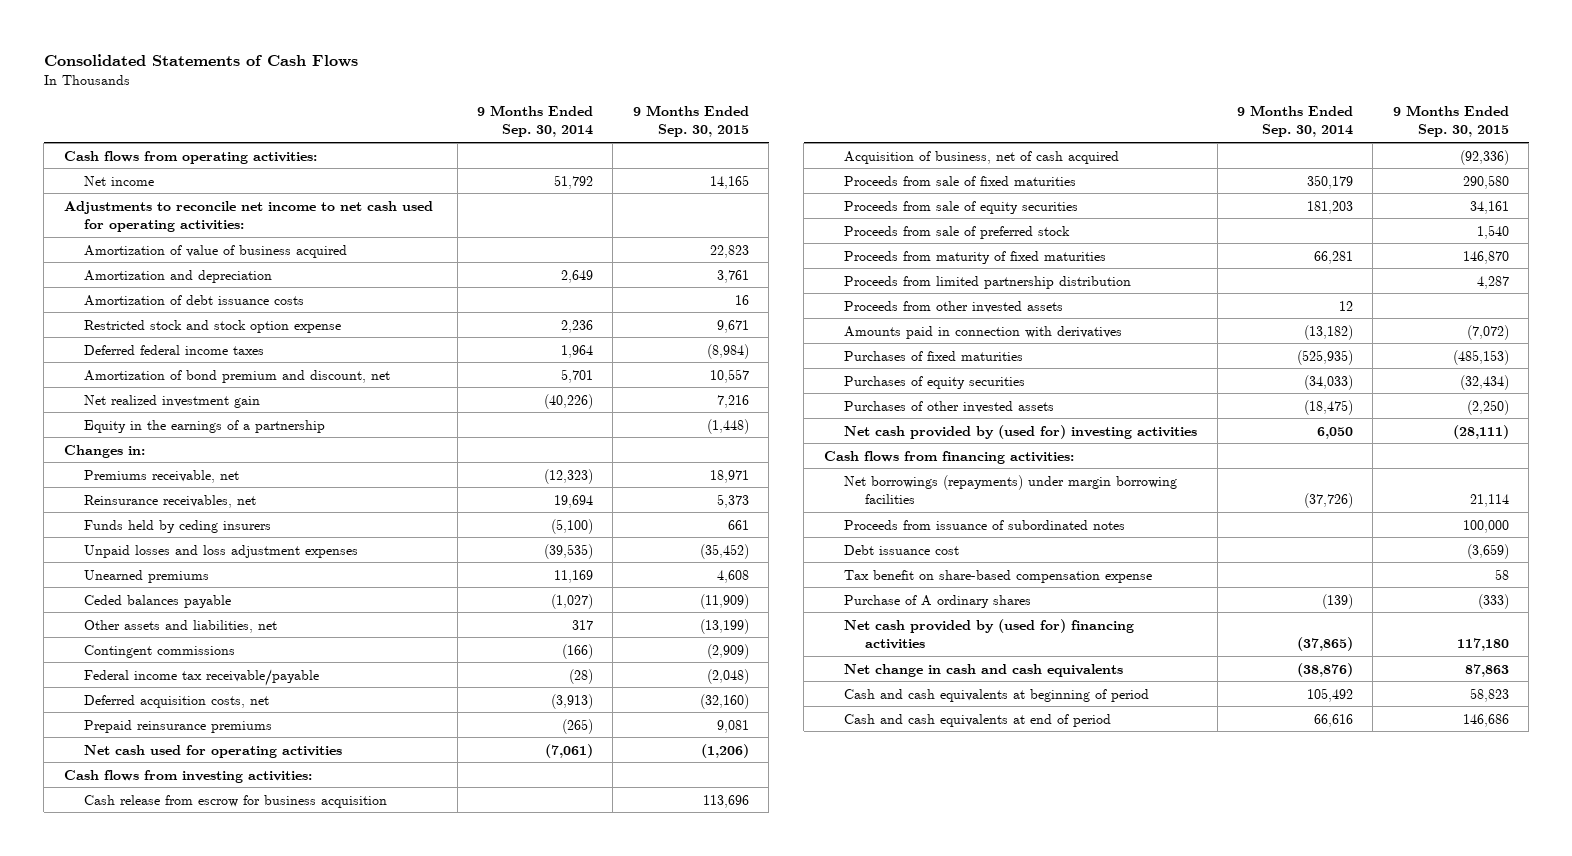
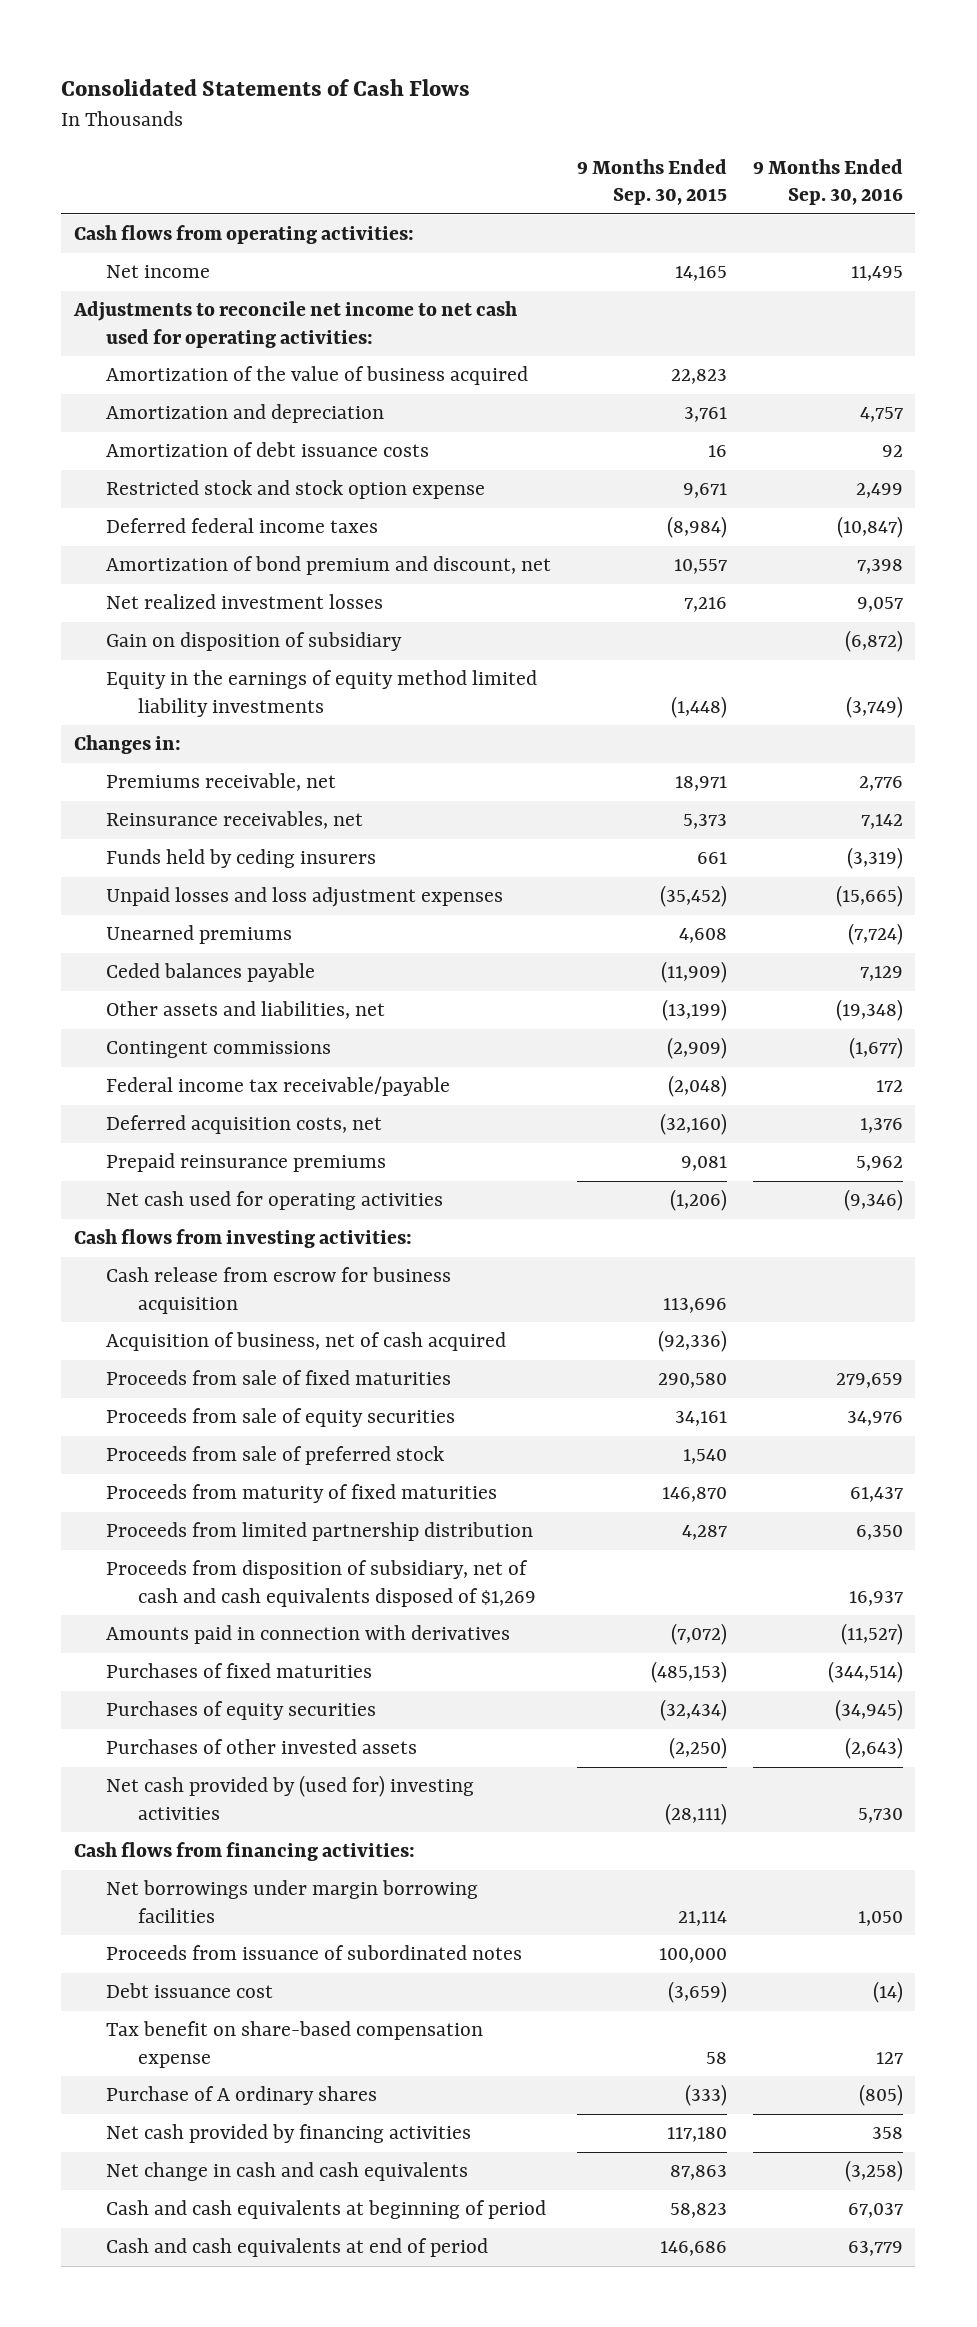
- | 9 Months Ended Sep. 30, 2014 | 9 Months Ended Sep. 30, 2015
+ | 9 Months Ended Sep. 30, 2015 | 9 Months Ended Sep. 30, 2016
- Amortization of value of business acquired | | 22,823
+ Amortization of the value of business acquired | 22,823 |
- Net realized investment gain | (40,226) | 7,216
- Equity in the earnings of a partnership | | (1,448)
+ Net realized investment losses | 7,216 | 9,057
+ Gain on disposition of subsidiary | | (6,872)
+ Equity in the earnings of equity method limited liability investments | (1,448) | (3,749)
- Proceeds from other invested assets | 12 |
+ Proceeds from disposition of subsidiary, net of cash and cash equivalents disposed of $1,269 | | 16,937
- Net borrowings (repayments) under margin borrowing facilities | (37,726) | 21,114
+ Net borrowings under margin borrowing facilities | 21,114 | 1,050
- Net cash provided by (used for) financing activities | (37,865) | 117,180
+ Net cash provided by financing activities | 117,180 | 358

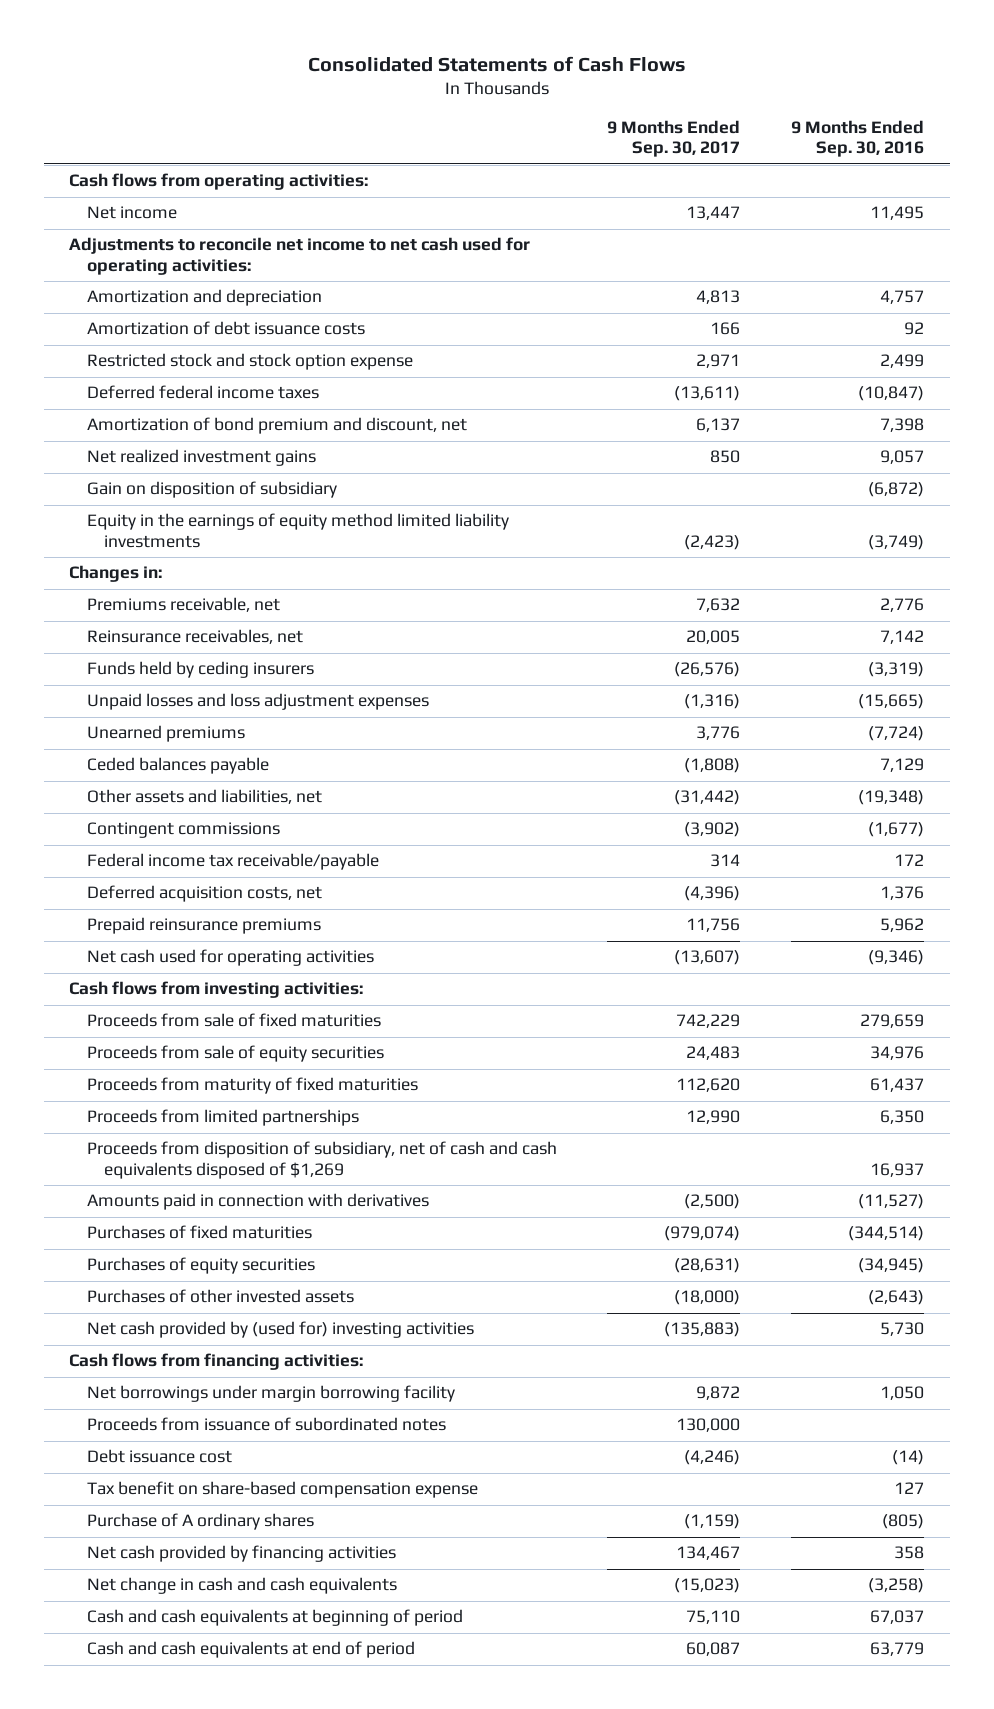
- | 9 Months Ended Sep. 30, 2015 | 9 Months Ended Sep. 30, 2016
+ | 9 Months Ended Sep. 30, 2017 | 9 Months Ended Sep. 30, 2016
- Amortization of the value of business acquired | 22,823 |
- Net realized investment losses | 7,216 | 9,057
+ Net realized investment gains | 850 | 9,057
- Cash release from escrow for business acquisition | 113,696 |
- Acquisition of business, net of cash acquired | (92,336) |
- Proceeds from sale of preferred stock | 1,540 |
- Proceeds from limited partnership distribution | 4,287 | 6,350
+ Proceeds from limited partnerships | 12,990 | 6,350
- Net borrowings under margin borrowing facilities | 21,114 | 1,050
+ Net borrowings under margin borrowing facility | 9,872 | 1,050

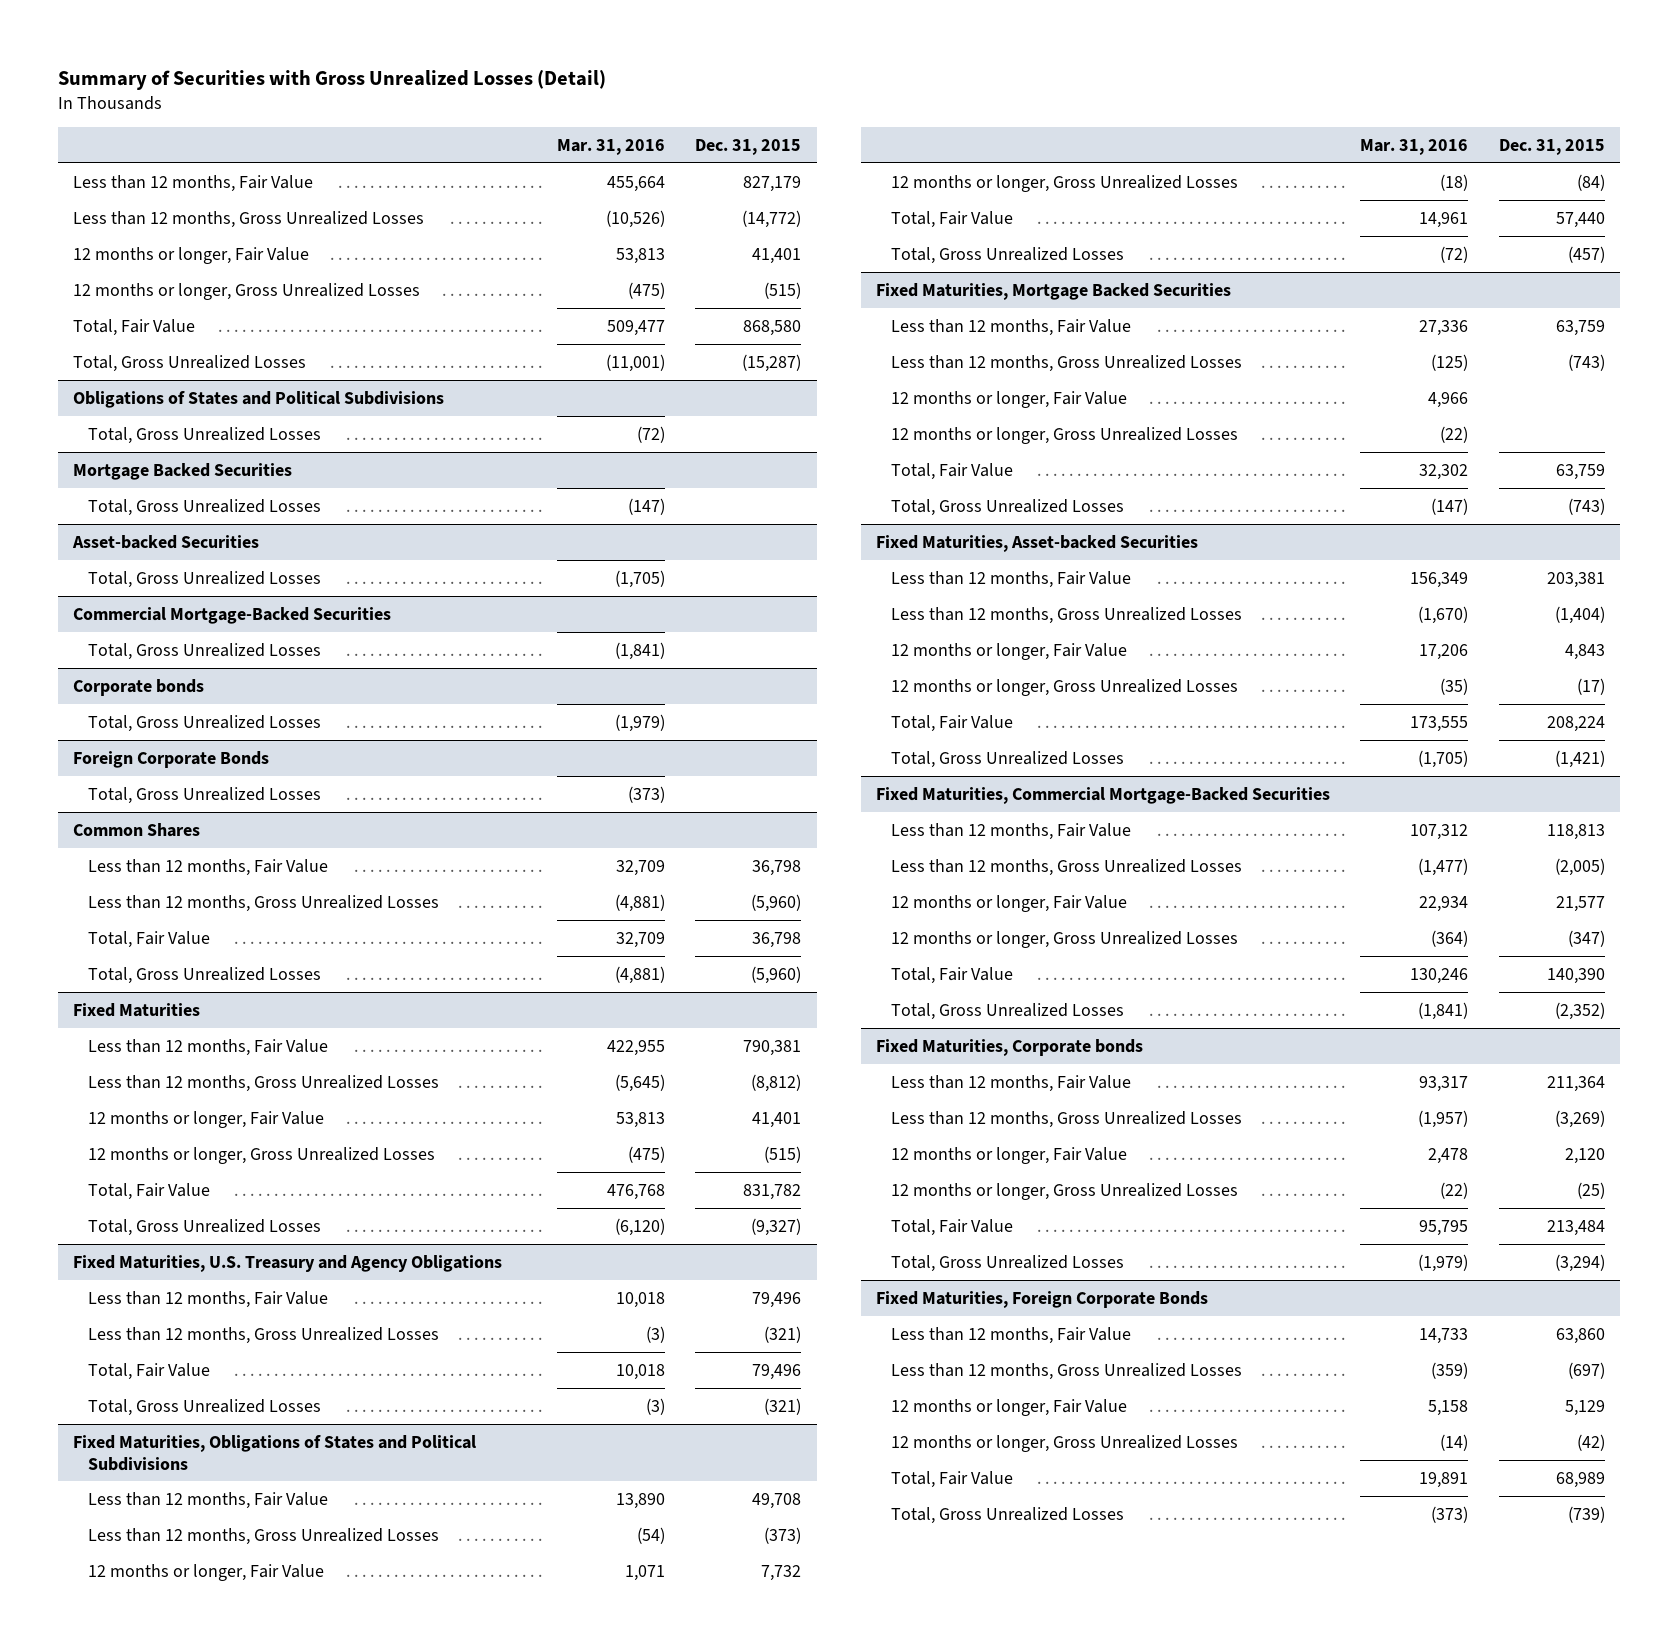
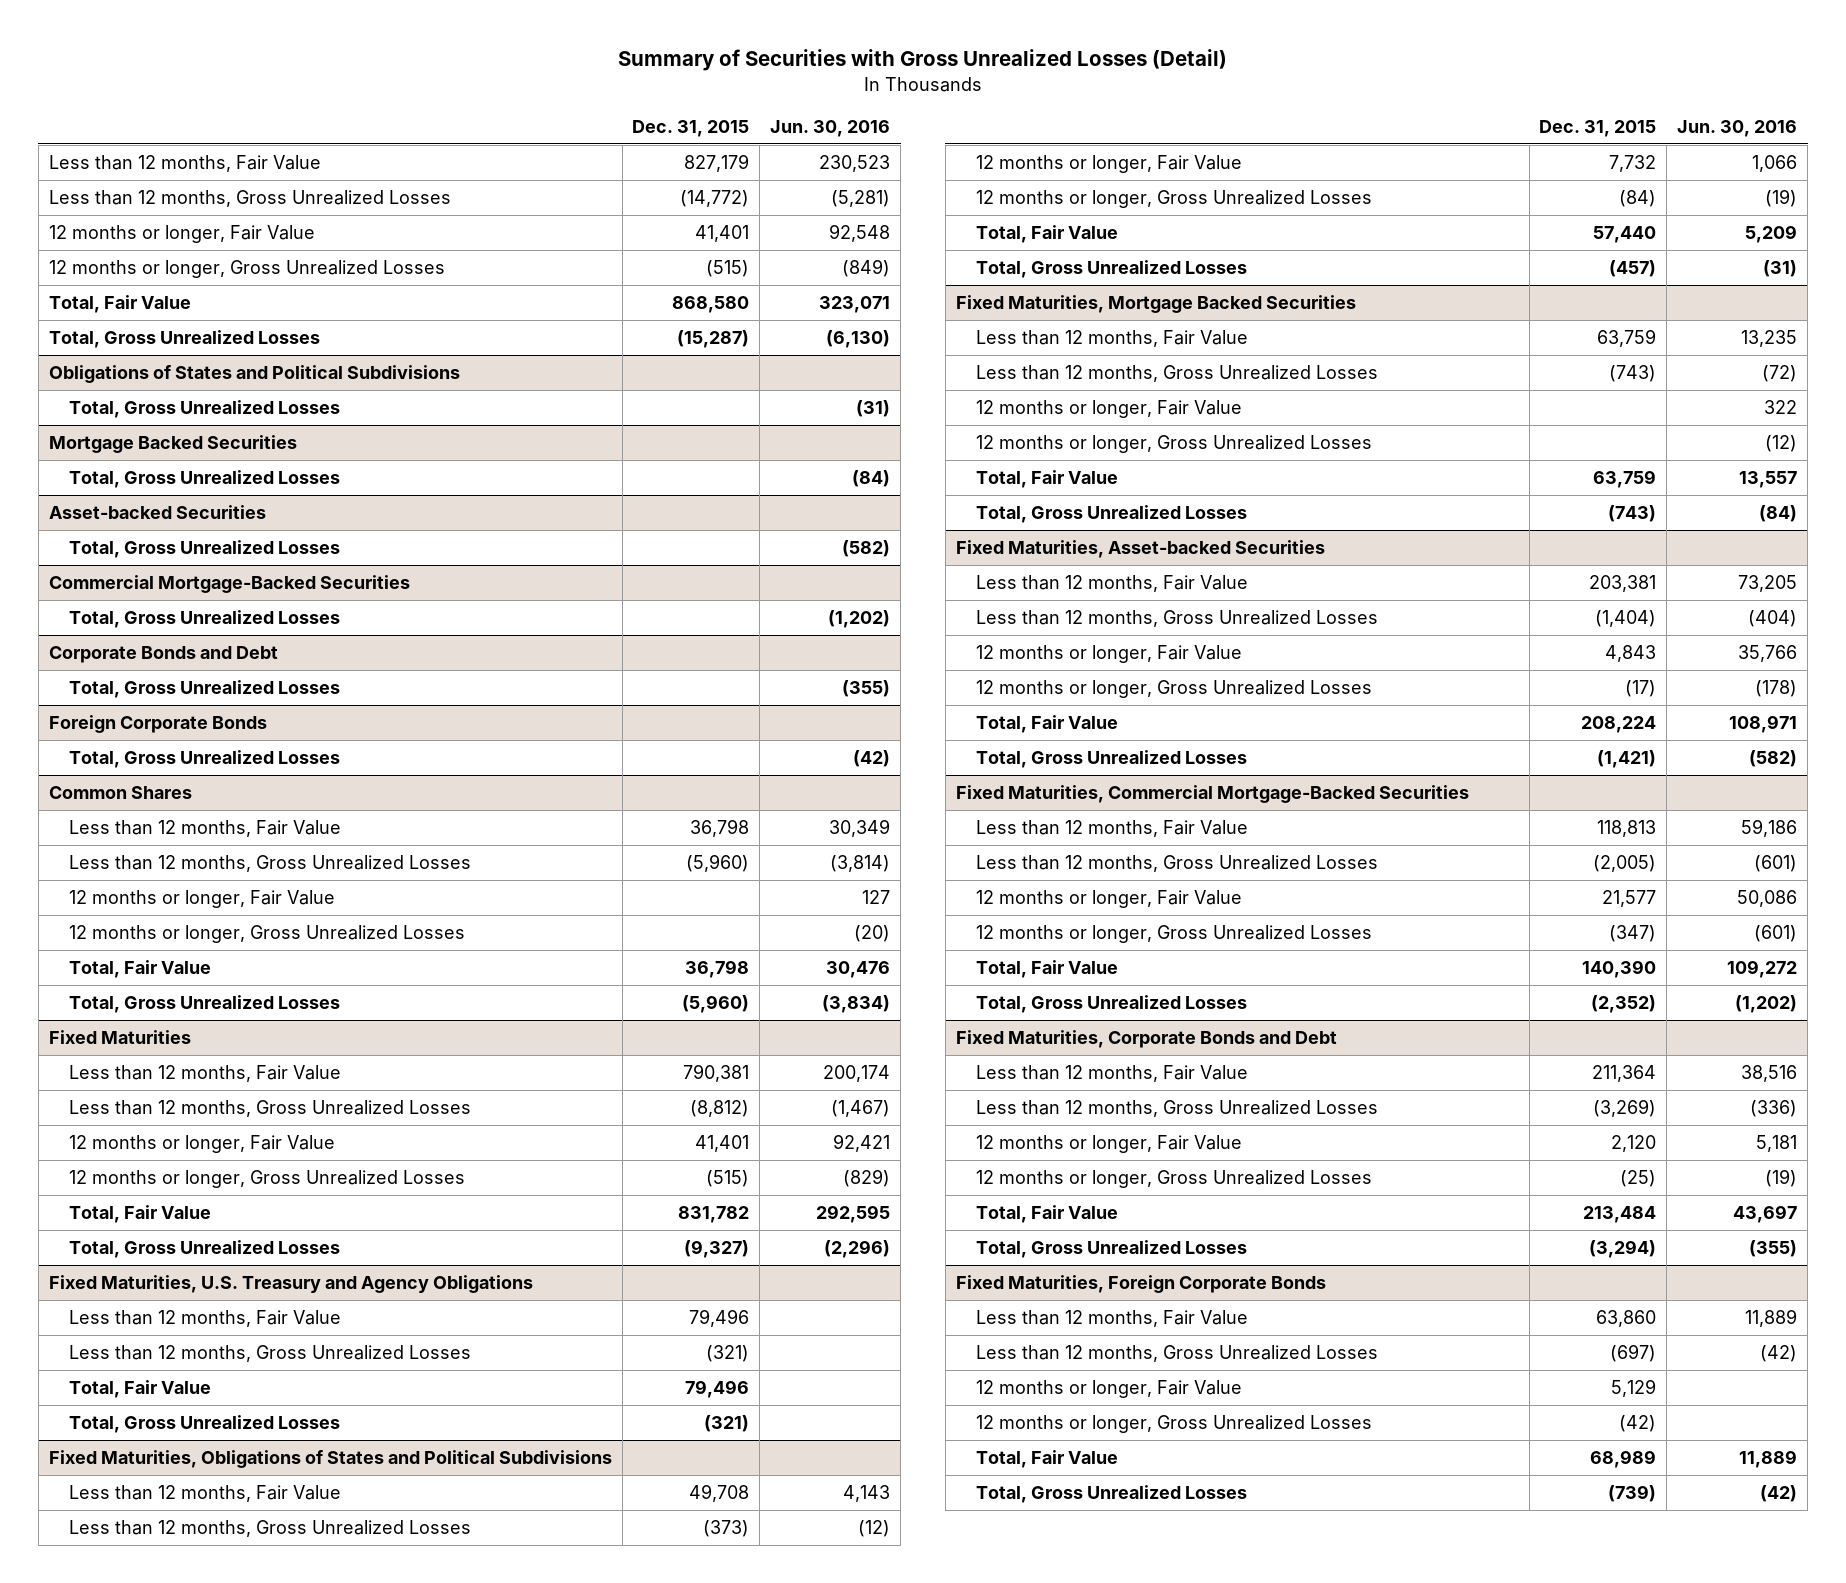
- | Mar. 31, 2016 | Dec. 31, 2015
+ | Dec. 31, 2015 | Jun. 30, 2016
- Corporate bonds
+ Corporate Bonds and Debt
@ Common Shares
+ 12 months or longer, Fair Value | | 127
+ 12 months or longer, Gross Unrealized Losses | | (20)
- Fixed Maturities, Corporate bonds
+ Fixed Maturities, Corporate Bonds and Debt

